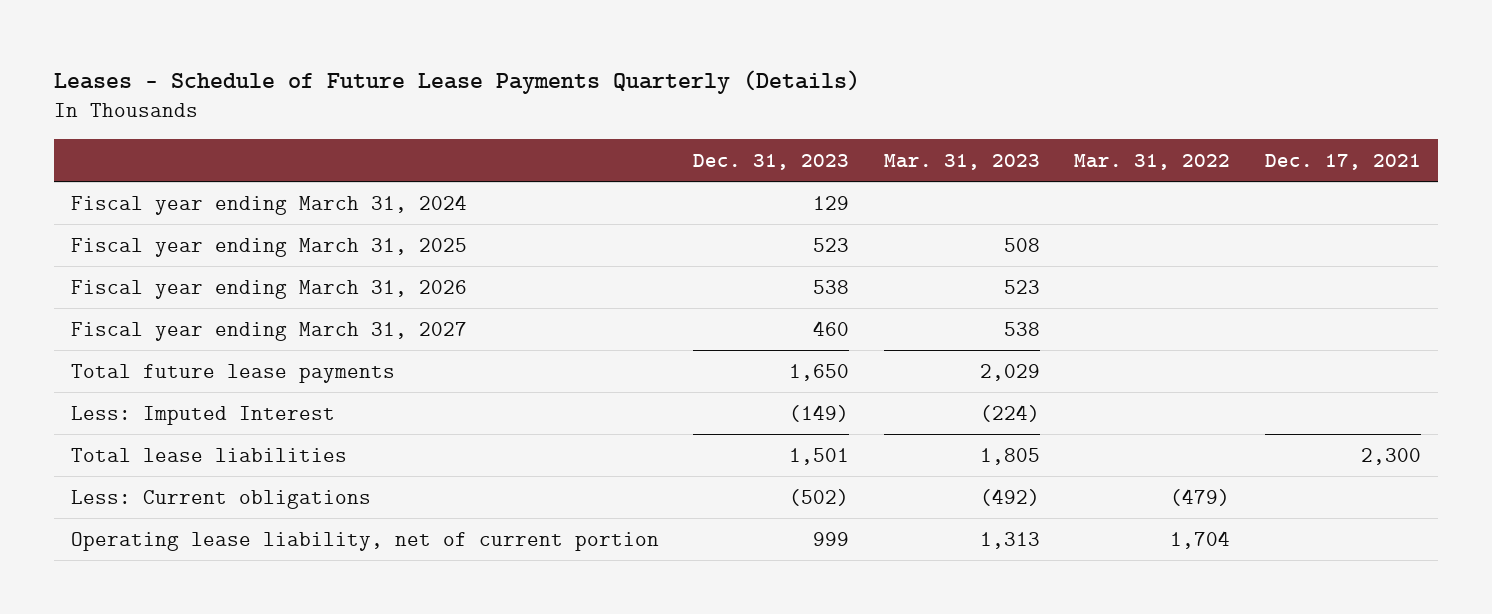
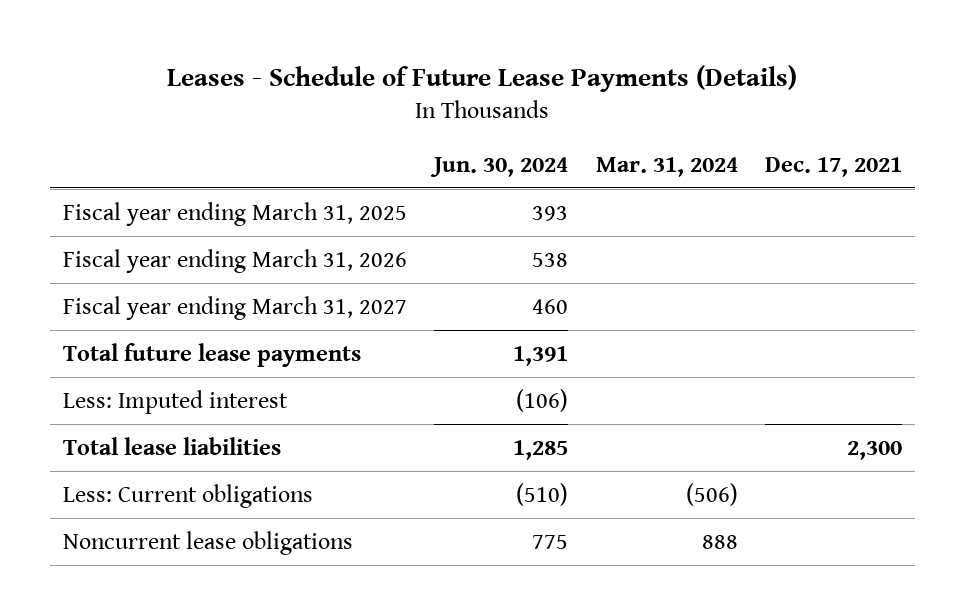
- Leases - Schedule of Future Lease Payments Quarterly (Details)
+ Leases - Schedule of Future Lease Payments (Details)
- | Dec. 31, 2023 | Mar. 31, 2023 | Mar. 31, 2022 | Dec. 17, 2021
+ | Jun. 30, 2024 | Mar. 31, 2024 | Dec. 17, 2021
- Fiscal year ending March 31, 2024 | 129 | | |
- Less: Imputed Interest | (149) | (224) | |
+ Less: Imputed interest | (106) | |
- Operating lease liability, net of current portion | 999 | 1,313 | 1,704 |
+ Noncurrent lease obligations | 775 | 888 |

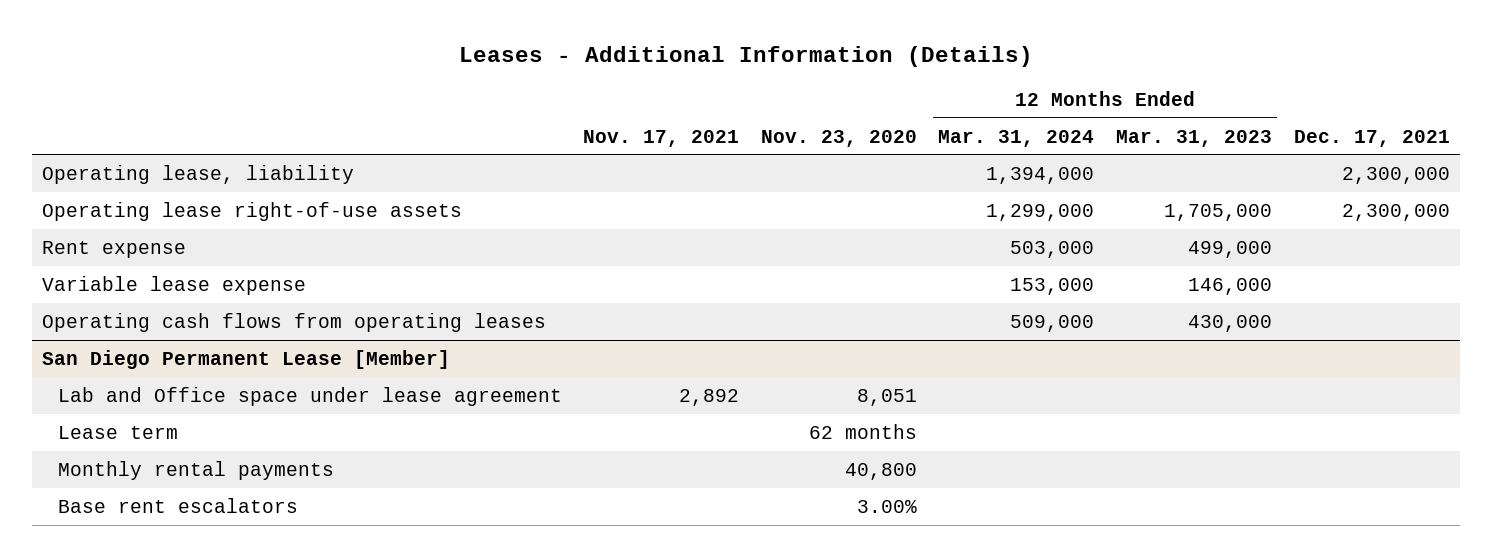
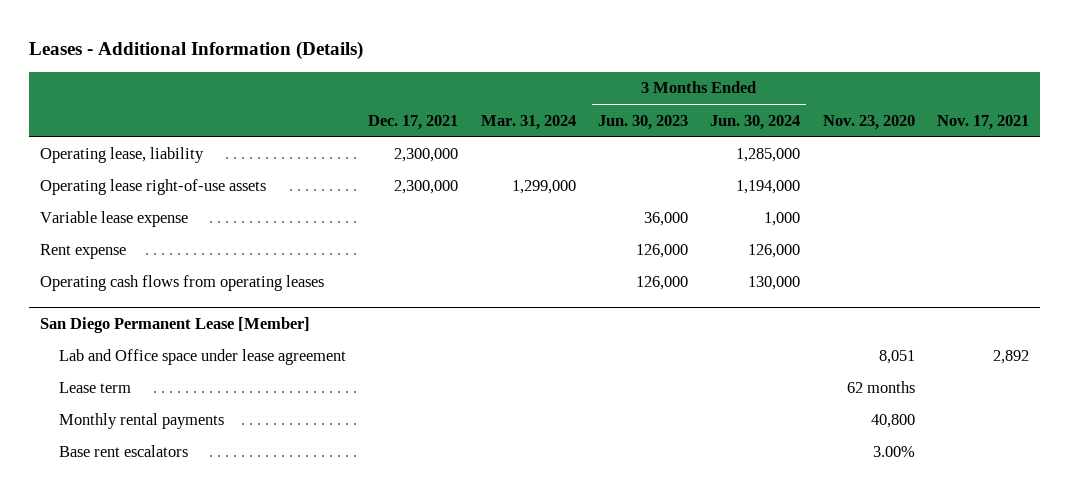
- | Nov. 17, 2021 | Nov. 23, 2020 | 12 Months Ended Mar. 31, 2024 | 12 Months Ended Mar. 31, 2023 | Dec. 17, 2021
+ | Dec. 17, 2021 | Mar. 31, 2024 | 3 Months Ended Jun. 30, 2023 | 3 Months Ended Jun. 30, 2024 | Nov. 23, 2020 | Nov. 17, 2021
moved down: Rent expense | | | 126,000 | 126,000 | |

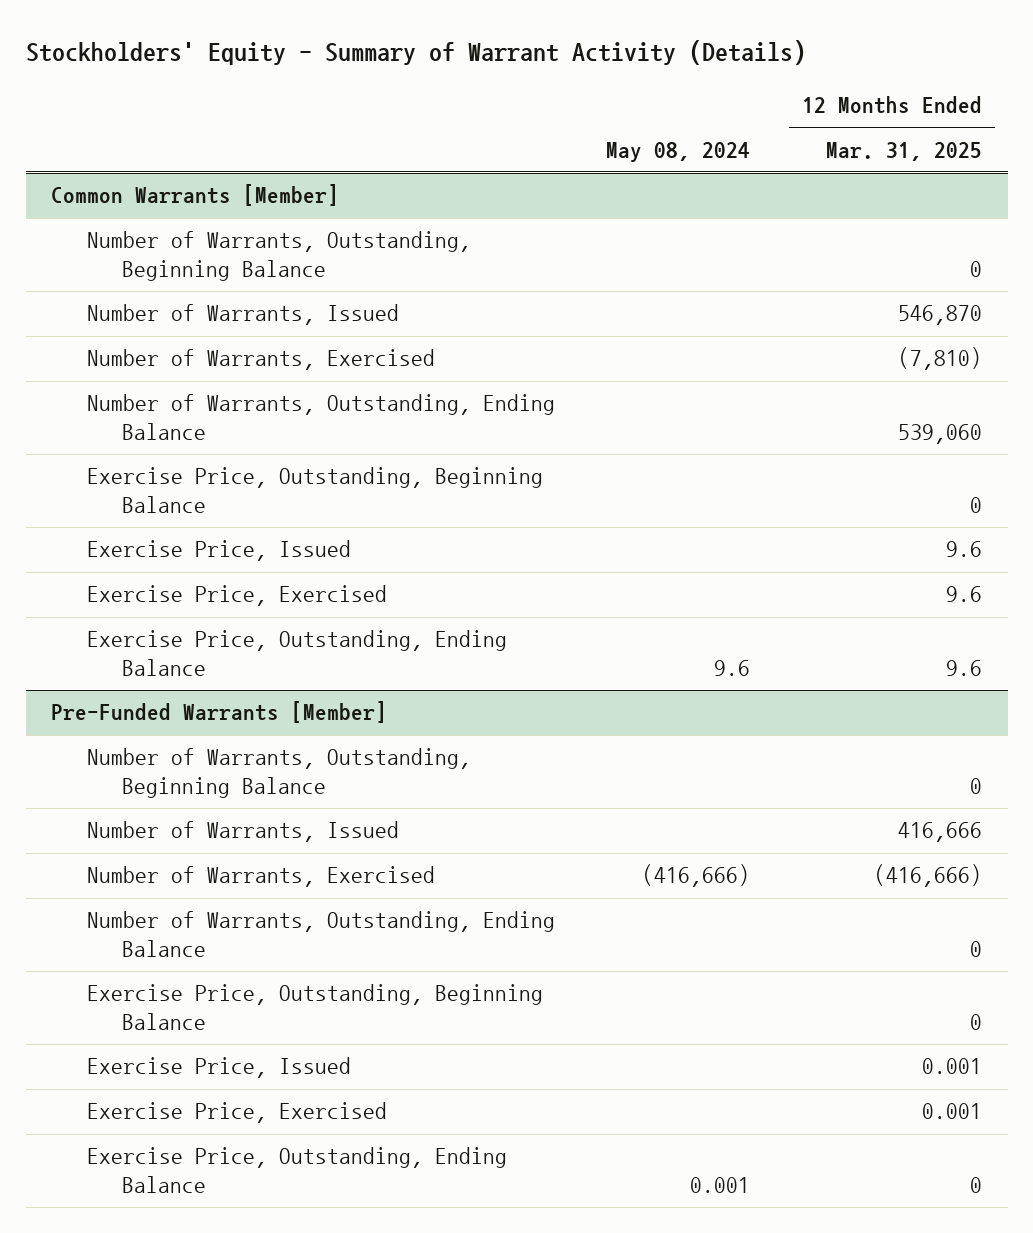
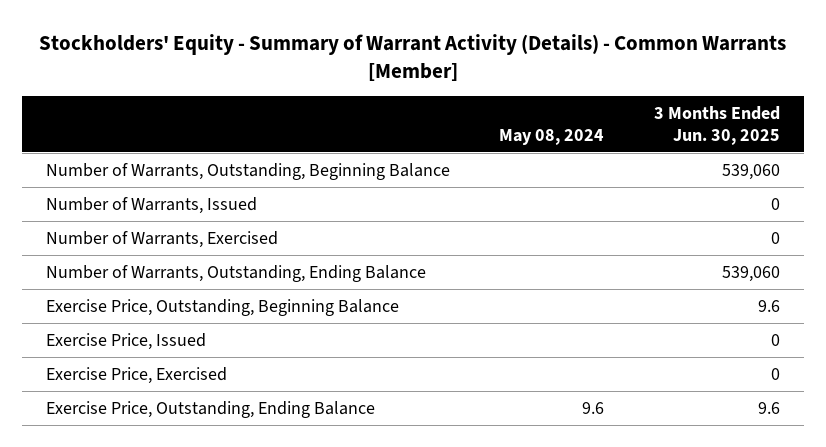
- Stockholders' Equity - Summary of Warrant Activity (Details)
+ Stockholders' Equity - Summary of Warrant Activity (Details) - Common Warrants [Member]
- | May 08, 2024 | 12 Months Ended Mar. 31, 2025
+ | May 08, 2024 | 3 Months Ended Jun. 30, 2025
- Common Warrants [Member]
- Pre-Funded Warrants [Member]
- Number of Warrants, Outstanding, Beginning Balance | | 0
- Number of Warrants, Issued | | 416,666
- Number of Warrants, Exercised | (416,666) | (416,666)
- Number of Warrants, Outstanding, Ending Balance | | 0
- Exercise Price, Outstanding, Beginning Balance | | 0
- Exercise Price, Issued | | 0.001
- Exercise Price, Exercised | | 0.001
- Exercise Price, Outstanding, Ending Balance | 0.001 | 0

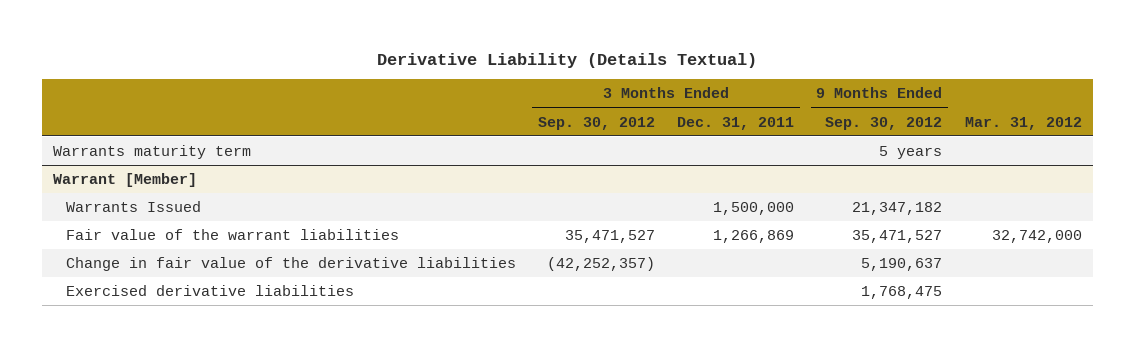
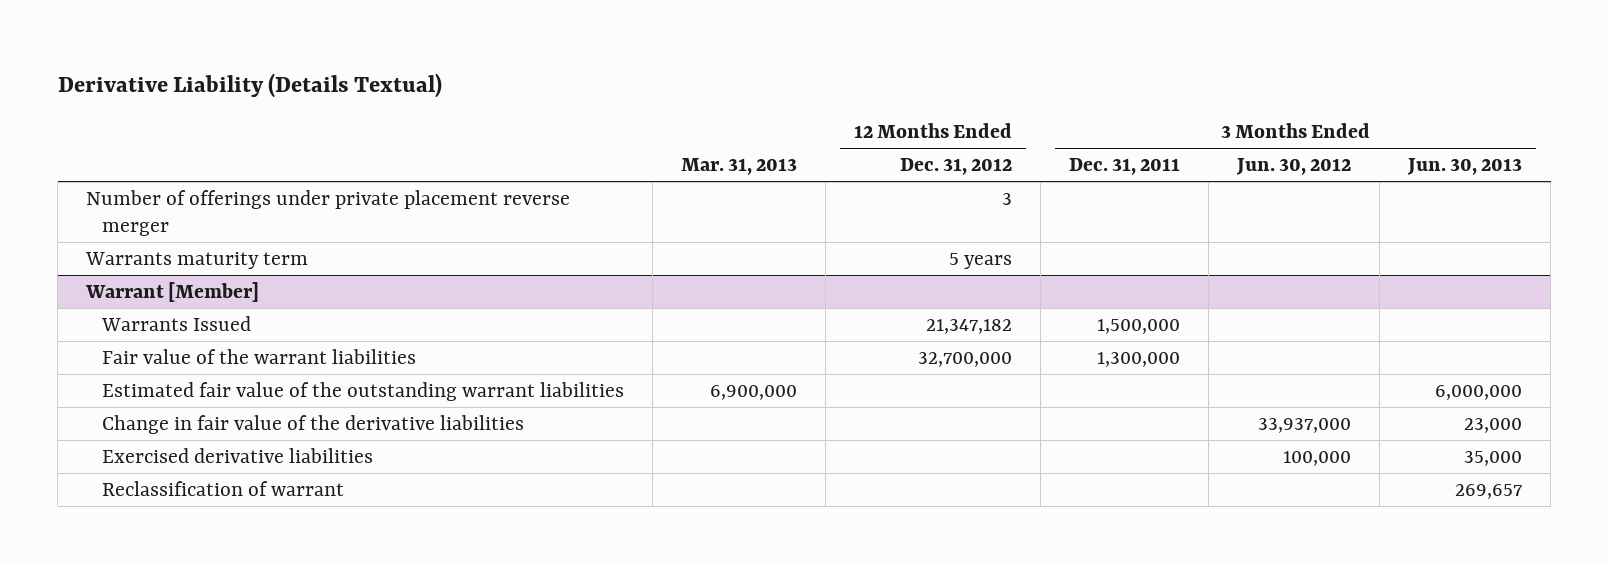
- | 3 Months Ended Sep. 30, 2012 | 3 Months Ended Dec. 31, 2011 | 9 Months Ended Sep. 30, 2012 | Mar. 31, 2012
+ | Mar. 31, 2013 | 12 Months Ended Dec. 31, 2012 | 3 Months Ended Dec. 31, 2011 | 3 Months Ended Jun. 30, 2012 | 3 Months Ended Jun. 30, 2013
+ Number of offerings under private placement reverse merger | | 3 | | |
@ Warrant [Member]
- Fair value of the warrant liabilities | 35,471,527 | 1,266,869 | 35,471,527 | 32,742,000
+ Fair value of the warrant liabilities | | 32,700,000 | 1,300,000 | |
+ Estimated fair value of the outstanding warrant liabilities | 6,900,000 | | | | 6,000,000
+ Reclassification of warrant | | | | | 269,657

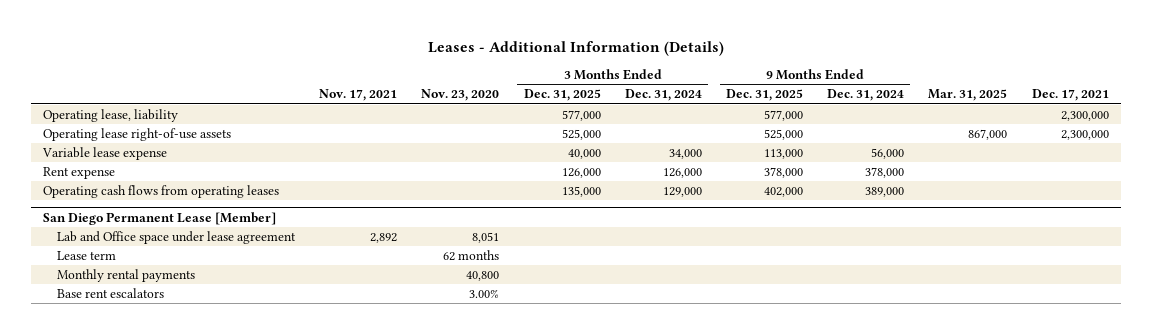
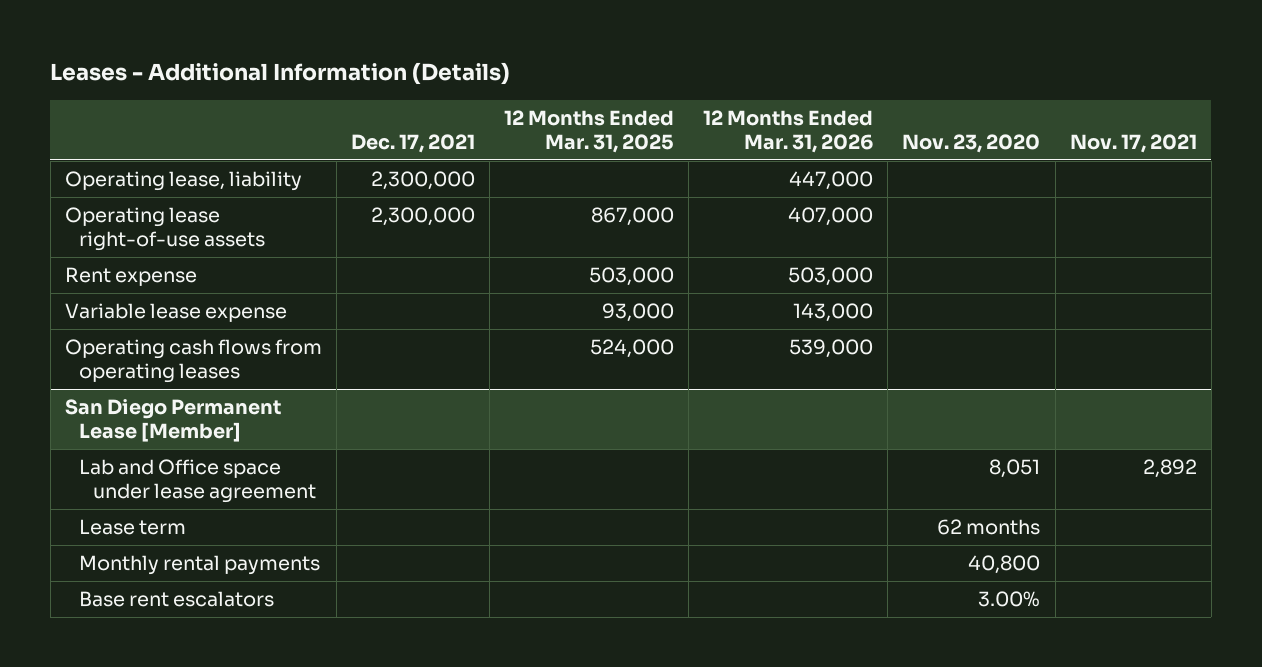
- | Nov. 17, 2021 | Nov. 23, 2020 | 3 Months Ended Dec. 31, 2025 | 3 Months Ended Dec. 31, 2024 | 9 Months Ended Dec. 31, 2025 | 9 Months Ended Dec. 31, 2024 | Mar. 31, 2025 | Dec. 17, 2021
+ | Dec. 17, 2021 | 12 Months Ended Mar. 31, 2025 | 12 Months Ended Mar. 31, 2026 | Nov. 23, 2020 | Nov. 17, 2021
moved down: Variable lease expense | | 93,000 | 143,000 | |

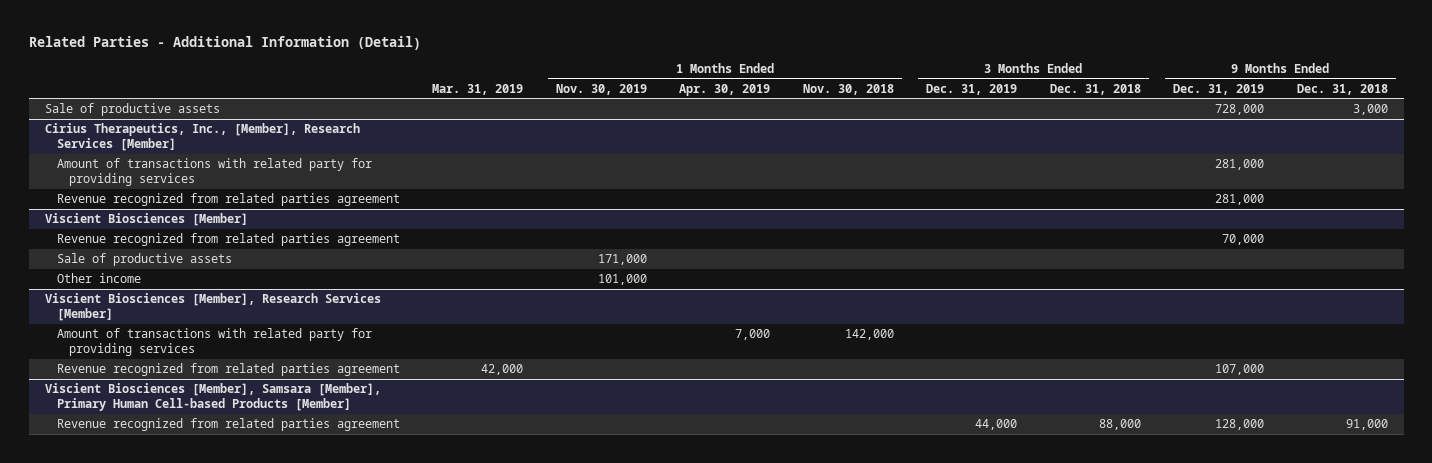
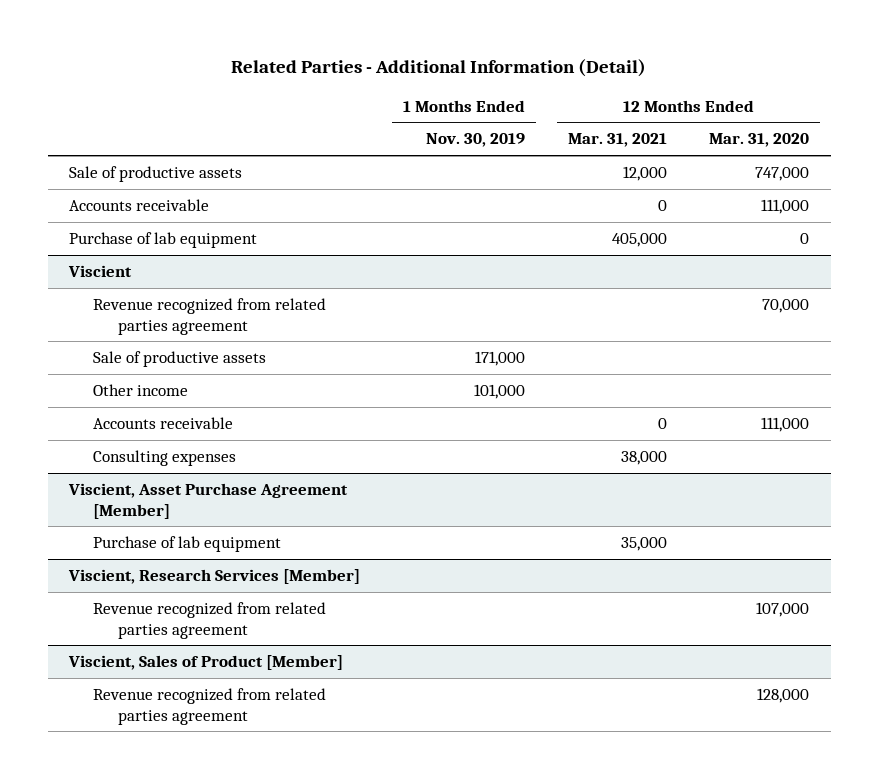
- | Mar. 31, 2019 | 1 Months Ended Nov. 30, 2019 | 1 Months Ended Apr. 30, 2019 | 1 Months Ended Nov. 30, 2018 | 3 Months Ended Dec. 31, 2019 | 3 Months Ended Dec. 31, 2018 | 9 Months Ended Dec. 31, 2019 | 9 Months Ended Dec. 31, 2018
+ | 1 Months Ended Nov. 30, 2019 | 12 Months Ended Mar. 31, 2021 | 12 Months Ended Mar. 31, 2020
- Cirius Therapeutics, Inc., [Member], Research Services [Member]
- Amount of transactions with related party for providing services | | | | | | | 281,000 |
- Revenue recognized from related parties agreement | | | | | | | 281,000 |
- Viscient Biosciences [Member]
+ Accounts receivable | | 0 | 111,000
+ Purchase of lab equipment | | 405,000 | 0
+ Viscient
- Viscient Biosciences [Member], Research Services [Member]
- Amount of transactions with related party for providing services | | | 7,000 | 142,000 | | | |
+ Accounts receivable | | 0 | 111,000
+ Consulting expenses | | 38,000 |
+ Viscient, Asset Purchase Agreement [Member]
+ Purchase of lab equipment | | 35,000 |
+ Viscient, Research Services [Member]
- Viscient Biosciences [Member], Samsara [Member], Primary Human Cell-based Products [Member]
- Revenue recognized from related parties agreement | | | | | 44,000 | 88,000 | 128,000 | 91,000
+ Viscient, Sales of Product [Member]
+ Revenue recognized from related parties agreement | | | 128,000

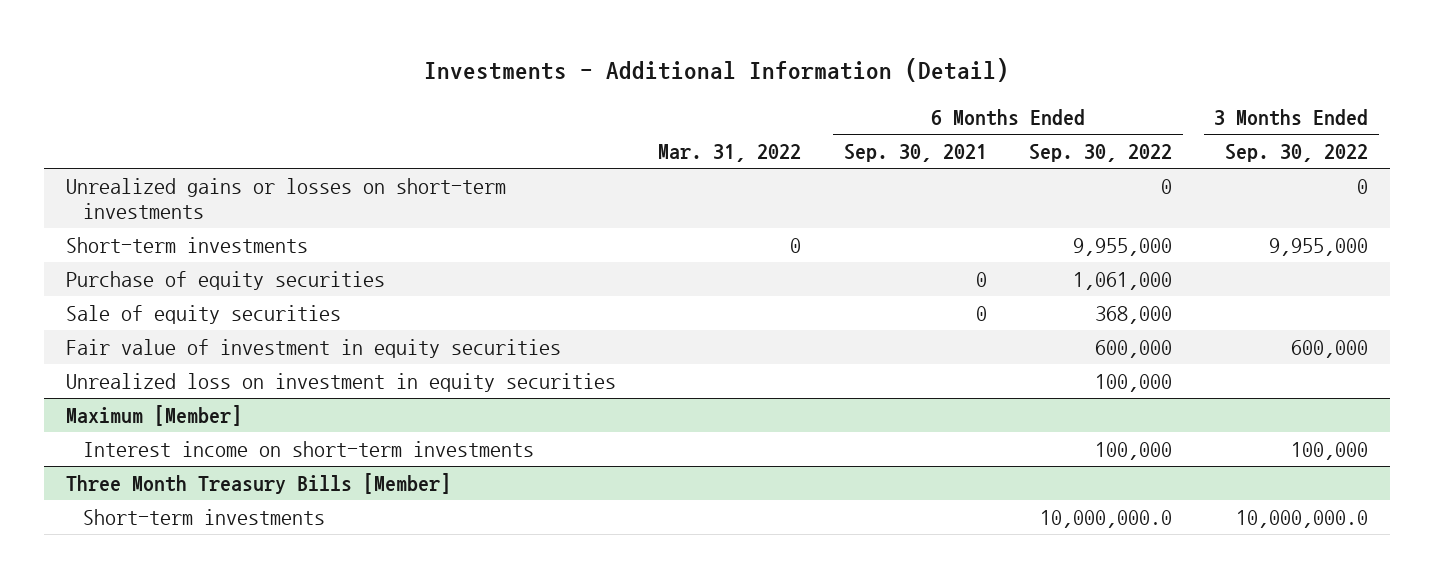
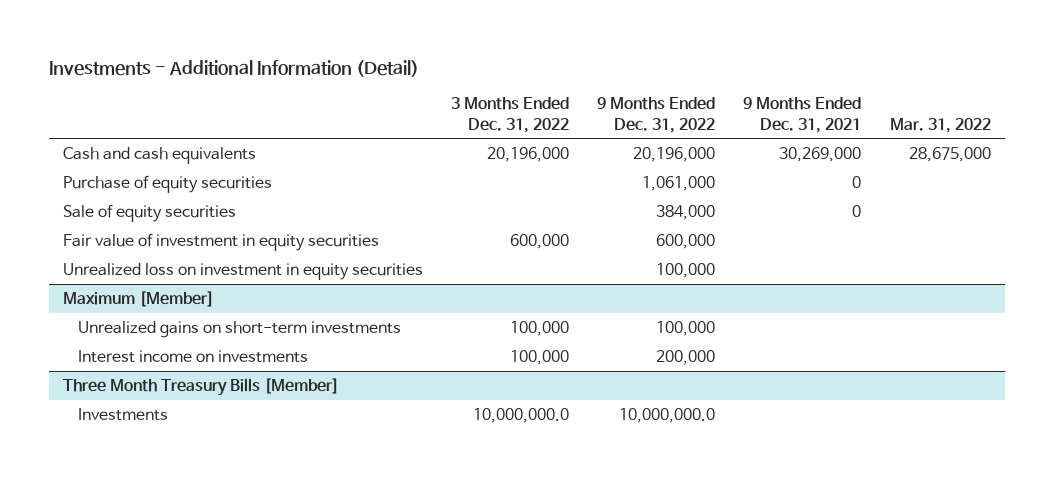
- | Mar. 31, 2022 | 6 Months Ended Sep. 30, 2021 | 6 Months Ended Sep. 30, 2022 | 3 Months Ended Sep. 30, 2022
+ | 3 Months Ended Dec. 31, 2022 | 9 Months Ended Dec. 31, 2022 | 9 Months Ended Dec. 31, 2021 | Mar. 31, 2022
- Unrealized gains or losses on short-term investments | | | 0 | 0
- Short-term investments | 0 | | 9,955,000 | 9,955,000
+ Cash and cash equivalents | 20,196,000 | 20,196,000 | 30,269,000 | 28,675,000
@ Maximum [Member]
- Interest income on short-term investments | | | 100,000 | 100,000
+ Unrealized gains on short-term investments | 100,000 | 100,000 | |
+ Interest income on investments | 100,000 | 200,000 | |
@ Three Month Treasury Bills [Member]
- Short-term investments | | | 10,000,000.0 | 10,000,000.0
+ Investments | 10,000,000.0 | 10,000,000.0 | |

